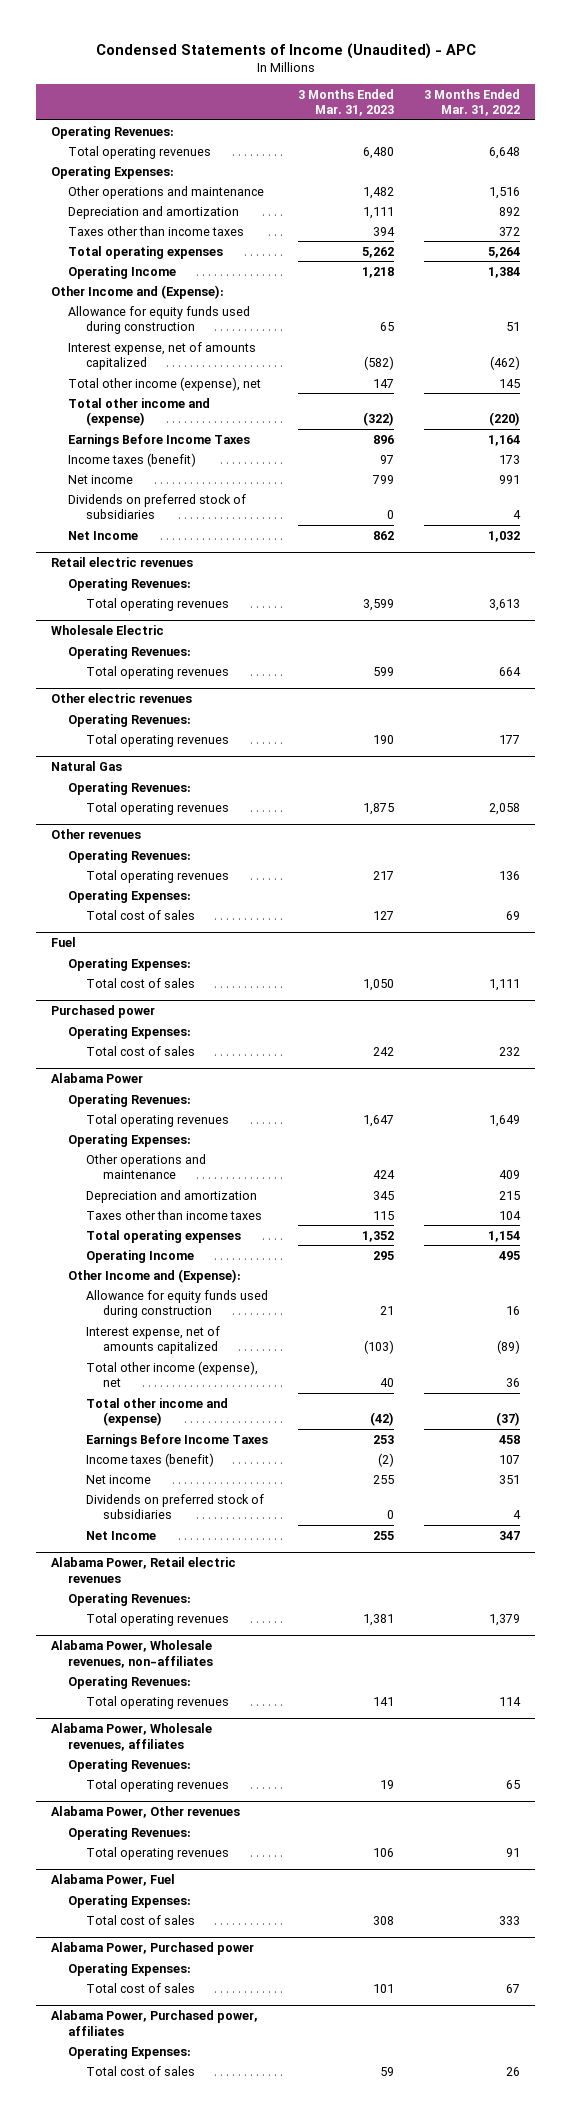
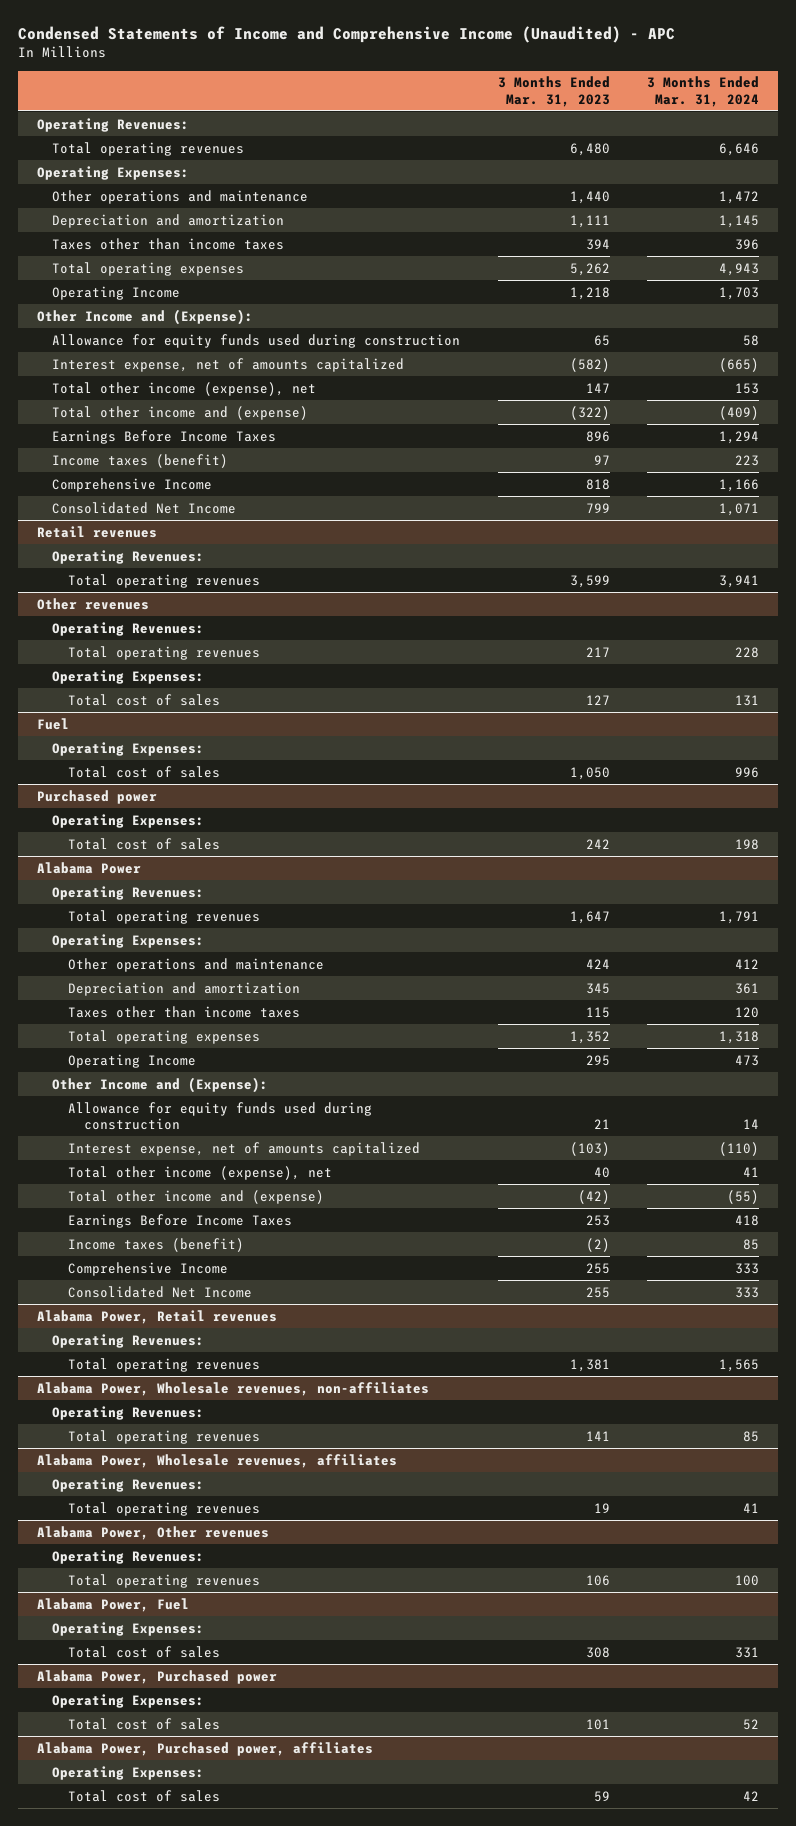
- Condensed Statements of Income (Unaudited) - APC
+ Condensed Statements of Income and Comprehensive Income (Unaudited) - APC
- | 3 Months Ended Mar. 31, 2023 | 3 Months Ended Mar. 31, 2022
+ | 3 Months Ended Mar. 31, 2023 | 3 Months Ended Mar. 31, 2024
- Other operations and maintenance | 1,482 | 1,516
+ Other operations and maintenance | 1,440 | 1,472
- Net income | 799 | 991
- Dividends on preferred stock of subsidiaries | 0 | 4
- Net Income | 862 | 1,032
- Retail electric revenues
+ Comprehensive Income | 818 | 1,166
+ Consolidated Net Income | 799 | 1,071
+ Retail revenues
- Wholesale Electric
- Operating Revenues:
- Total operating revenues | 599 | 664
- Other electric revenues
- Operating Revenues:
- Total operating revenues | 190 | 177
- Natural Gas
- Operating Revenues:
- Total operating revenues | 1,875 | 2,058
@ Alabama Power
- Net income | 255 | 351
- Dividends on preferred stock of subsidiaries | 0 | 4
- Net Income | 255 | 347
- Alabama Power, Retail electric revenues
@ Alabama Power
+ Comprehensive Income | 255 | 333
+ Consolidated Net Income | 255 | 333
+ Alabama Power, Retail revenues

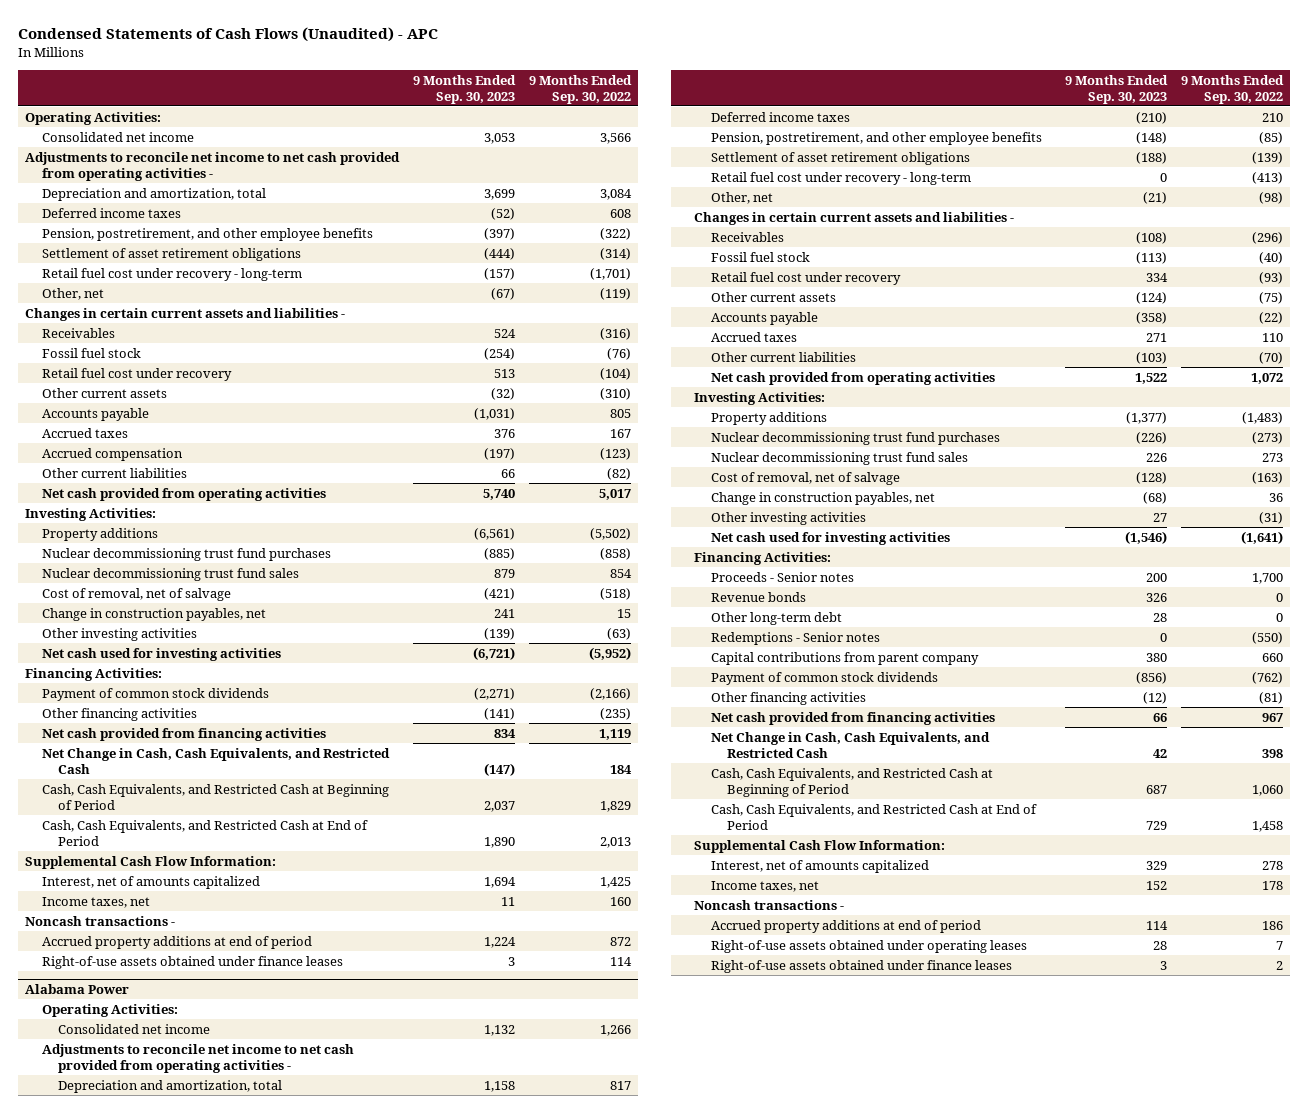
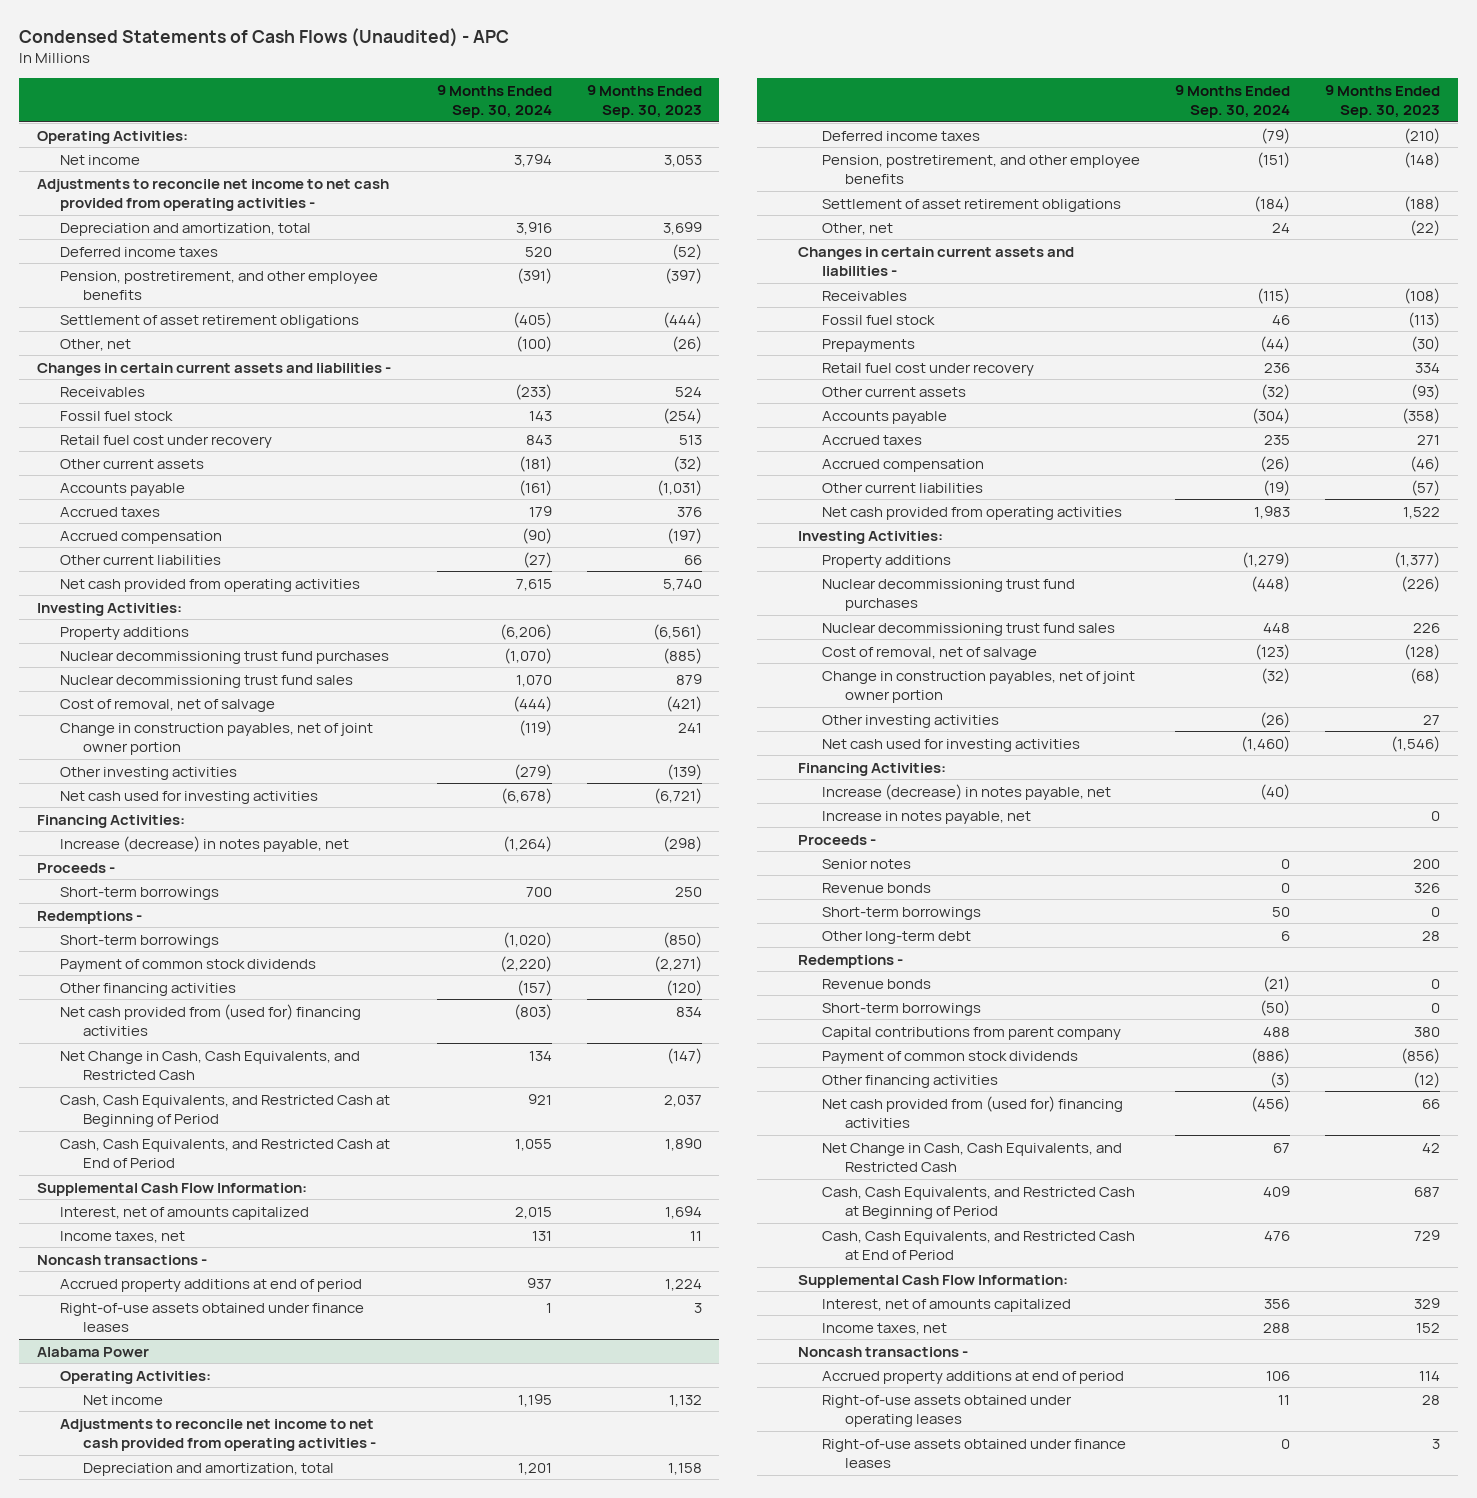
- | 9 Months Ended Sep. 30, 2023 | 9 Months Ended Sep. 30, 2022
+ | 9 Months Ended Sep. 30, 2024 | 9 Months Ended Sep. 30, 2023
- Consolidated net income | 3,053 | 3,566
+ Net income | 3,794 | 3,053
- Retail fuel cost under recovery - long-term | (157) | (1,701)
- Other, net | (67) | (119)
+ Other, net | (100) | (26)
- Change in construction payables, net | 241 | 15
+ Change in construction payables, net of joint owner portion | (119) | 241
+ Increase (decrease) in notes payable, net | (1,264) | (298)
+ Proceeds -
+ Short-term borrowings | 700 | 250
+ Redemptions -
+ Short-term borrowings | (1,020) | (850)
- Other financing activities | (141) | (235)
- Net cash provided from financing activities | 834 | 1,119
+ Other financing activities | (157) | (120)
+ Net cash provided from (used for) financing activities | (803) | 834
@ Alabama Power
- Consolidated net income | 1,132 | 1,266
+ Net income | 1,195 | 1,132
- Retail fuel cost under recovery - long-term | 0 | (413)
- Other, net | (21) | (98)
+ Other, net | 24 | (22)
+ Prepayments | (44) | (30)
- Other current assets | (124) | (75)
+ Other current assets | (32) | (93)
- Other current liabilities | (103) | (70)
+ Accrued compensation | (26) | (46)
+ Other current liabilities | (19) | (57)
- Change in construction payables, net | (68) | 36
+ Change in construction payables, net of joint owner portion | (32) | (68)
- Proceeds - Senior notes | 200 | 1,700
+ Increase (decrease) in notes payable, net | (40) |
+ Increase in notes payable, net | | 0
+ Proceeds -
+ Senior notes | 0 | 200
+ Short-term borrowings | 50 | 0
- Redemptions - Senior notes | 0 | (550)
+ Redemptions -
+ Revenue bonds | (21) | 0
+ Short-term borrowings | (50) | 0
- Net cash provided from financing activities | 66 | 967
+ Net cash provided from (used for) financing activities | (456) | 66

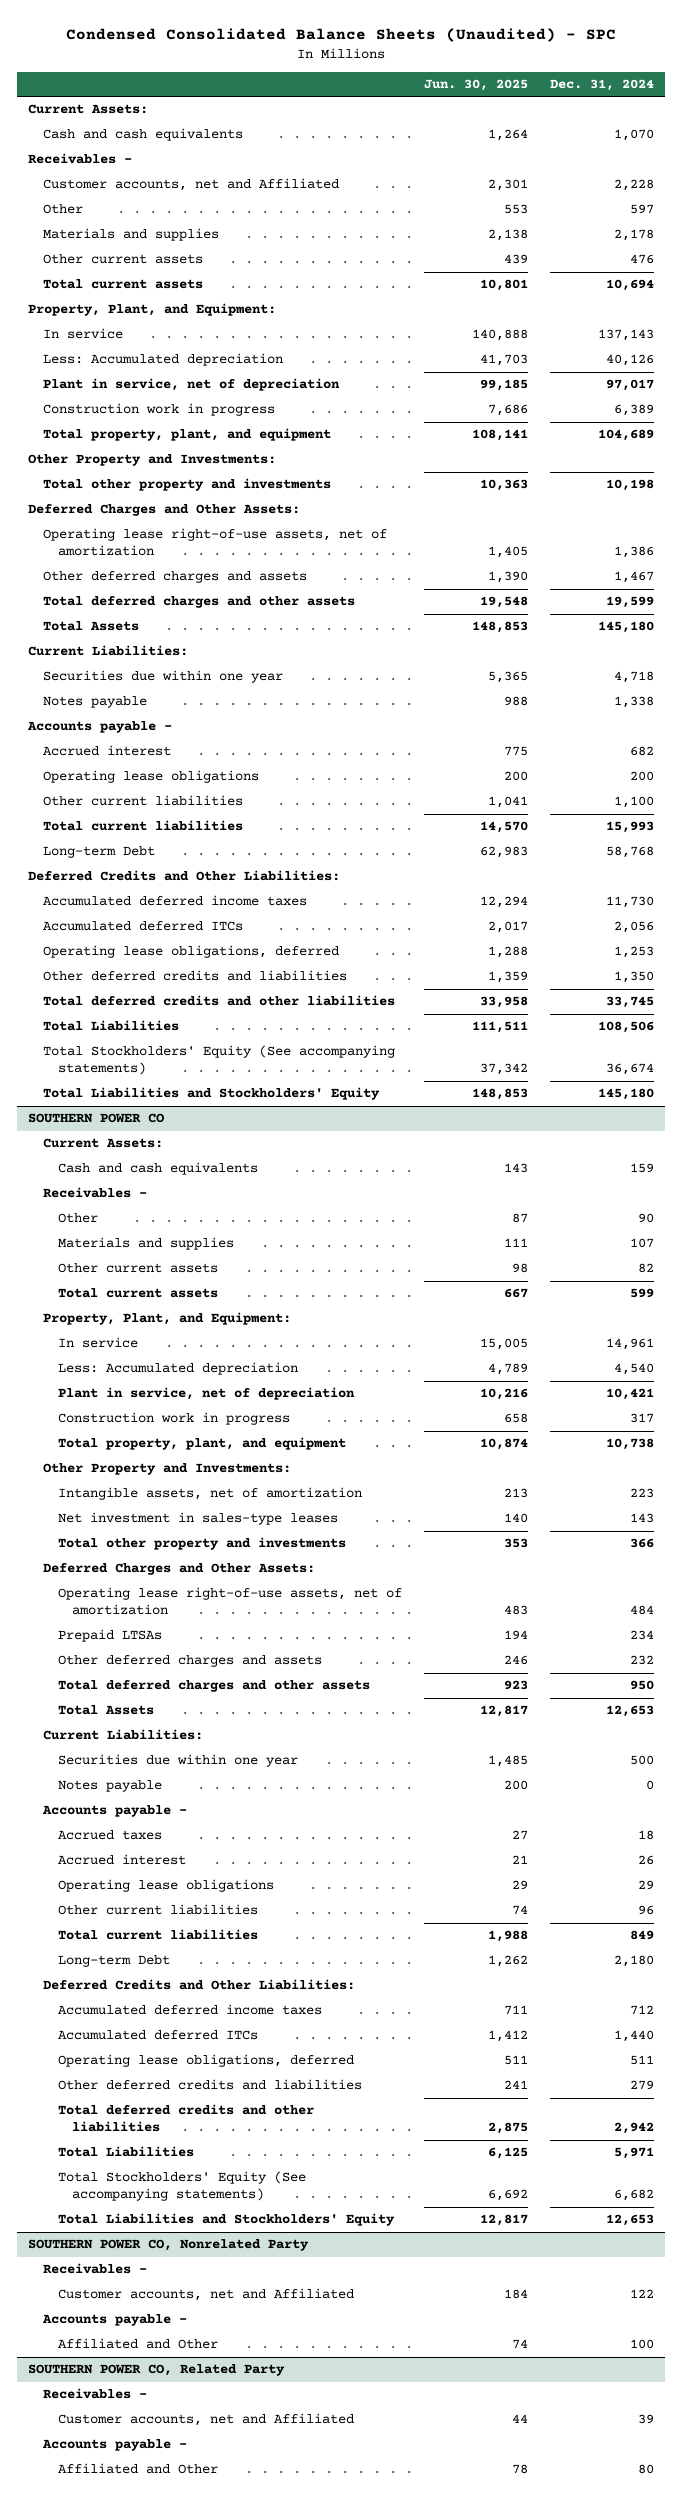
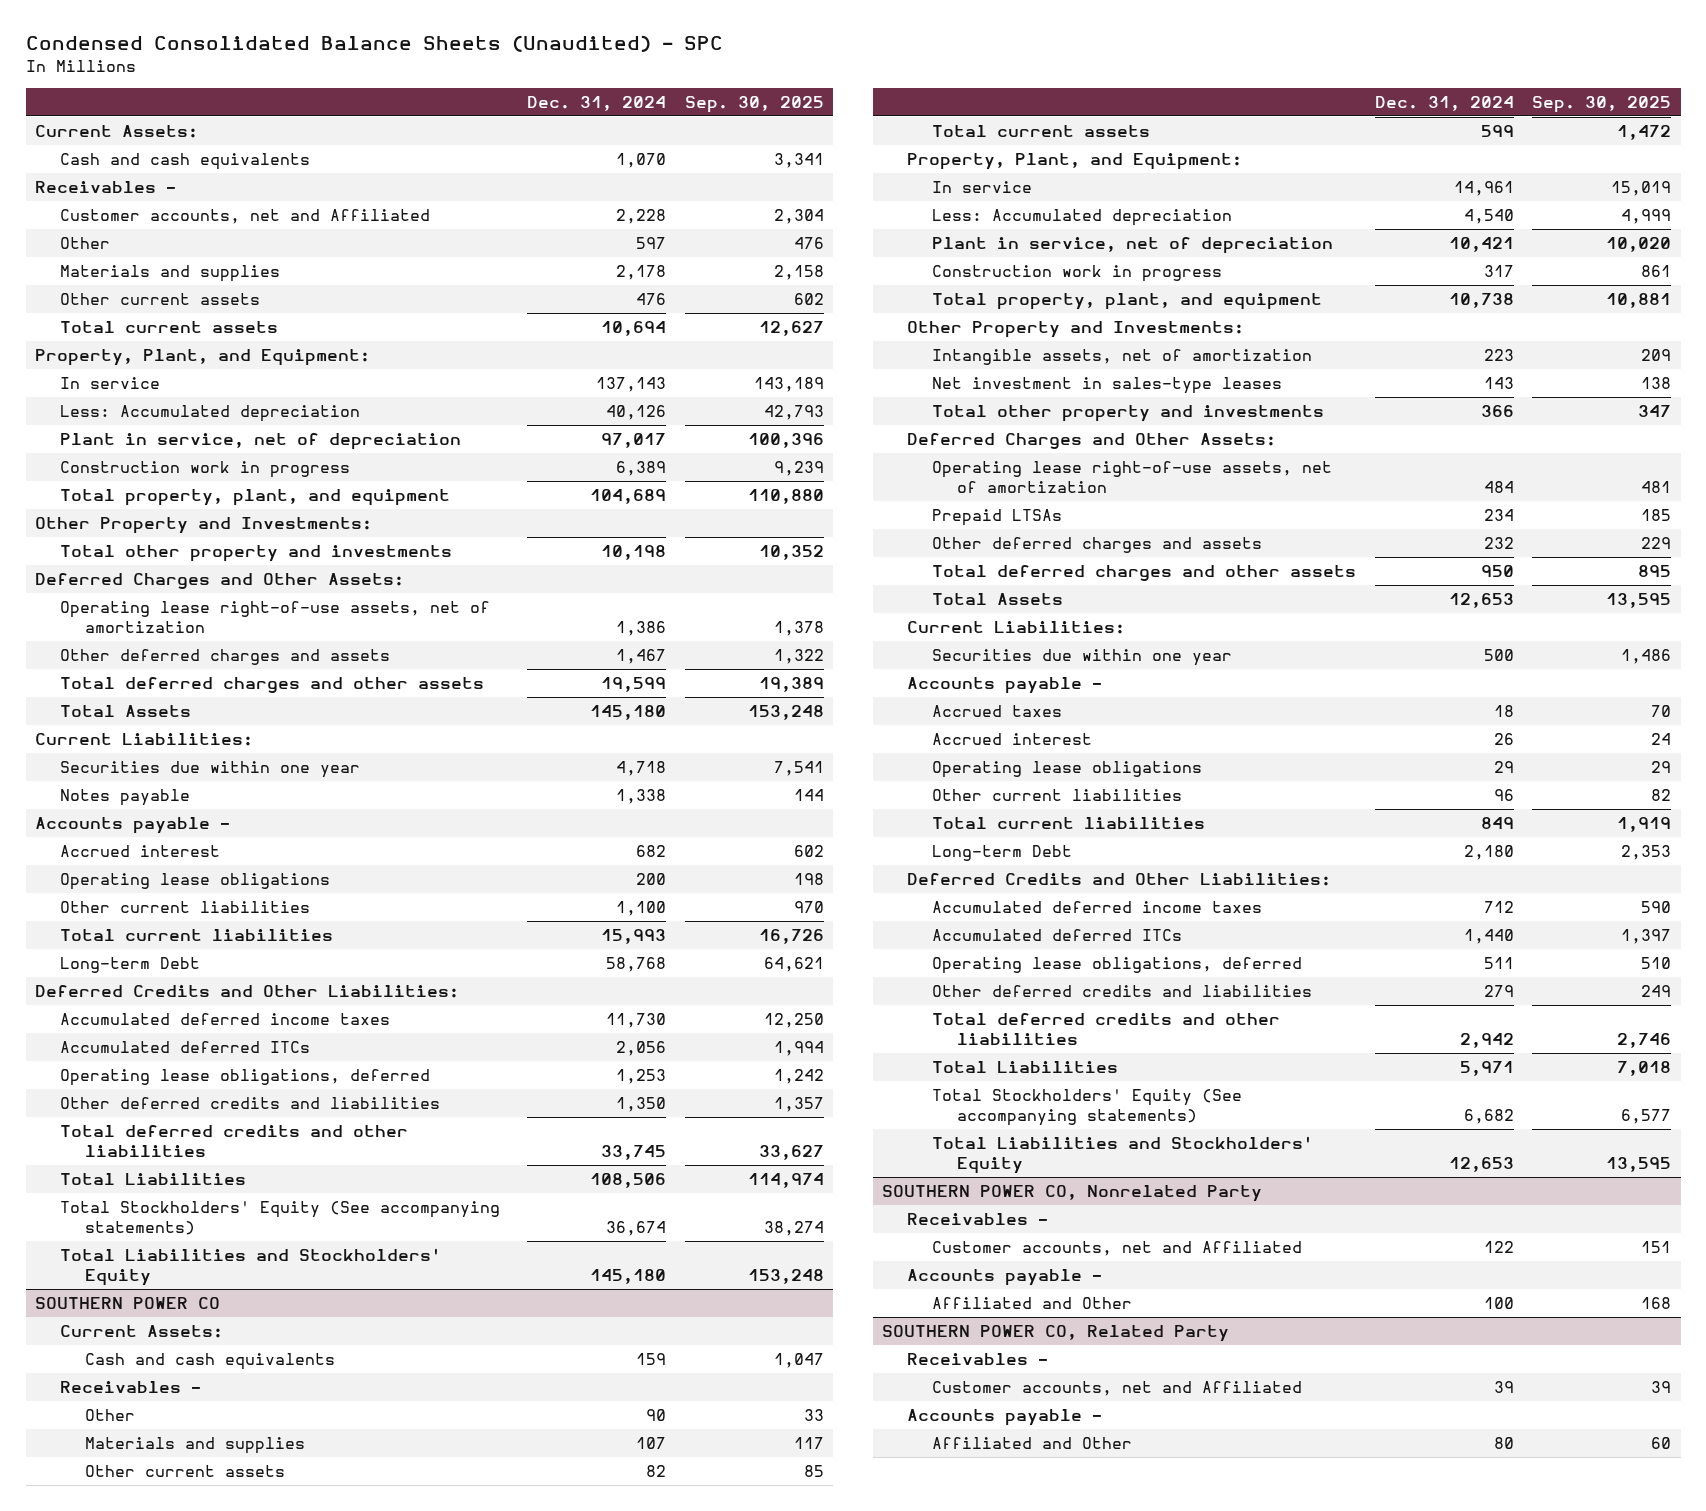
- | Jun. 30, 2025 | Dec. 31, 2024
+ | Dec. 31, 2024 | Sep. 30, 2025
@ SOUTHERN POWER CO
- Notes payable | 200 | 0

